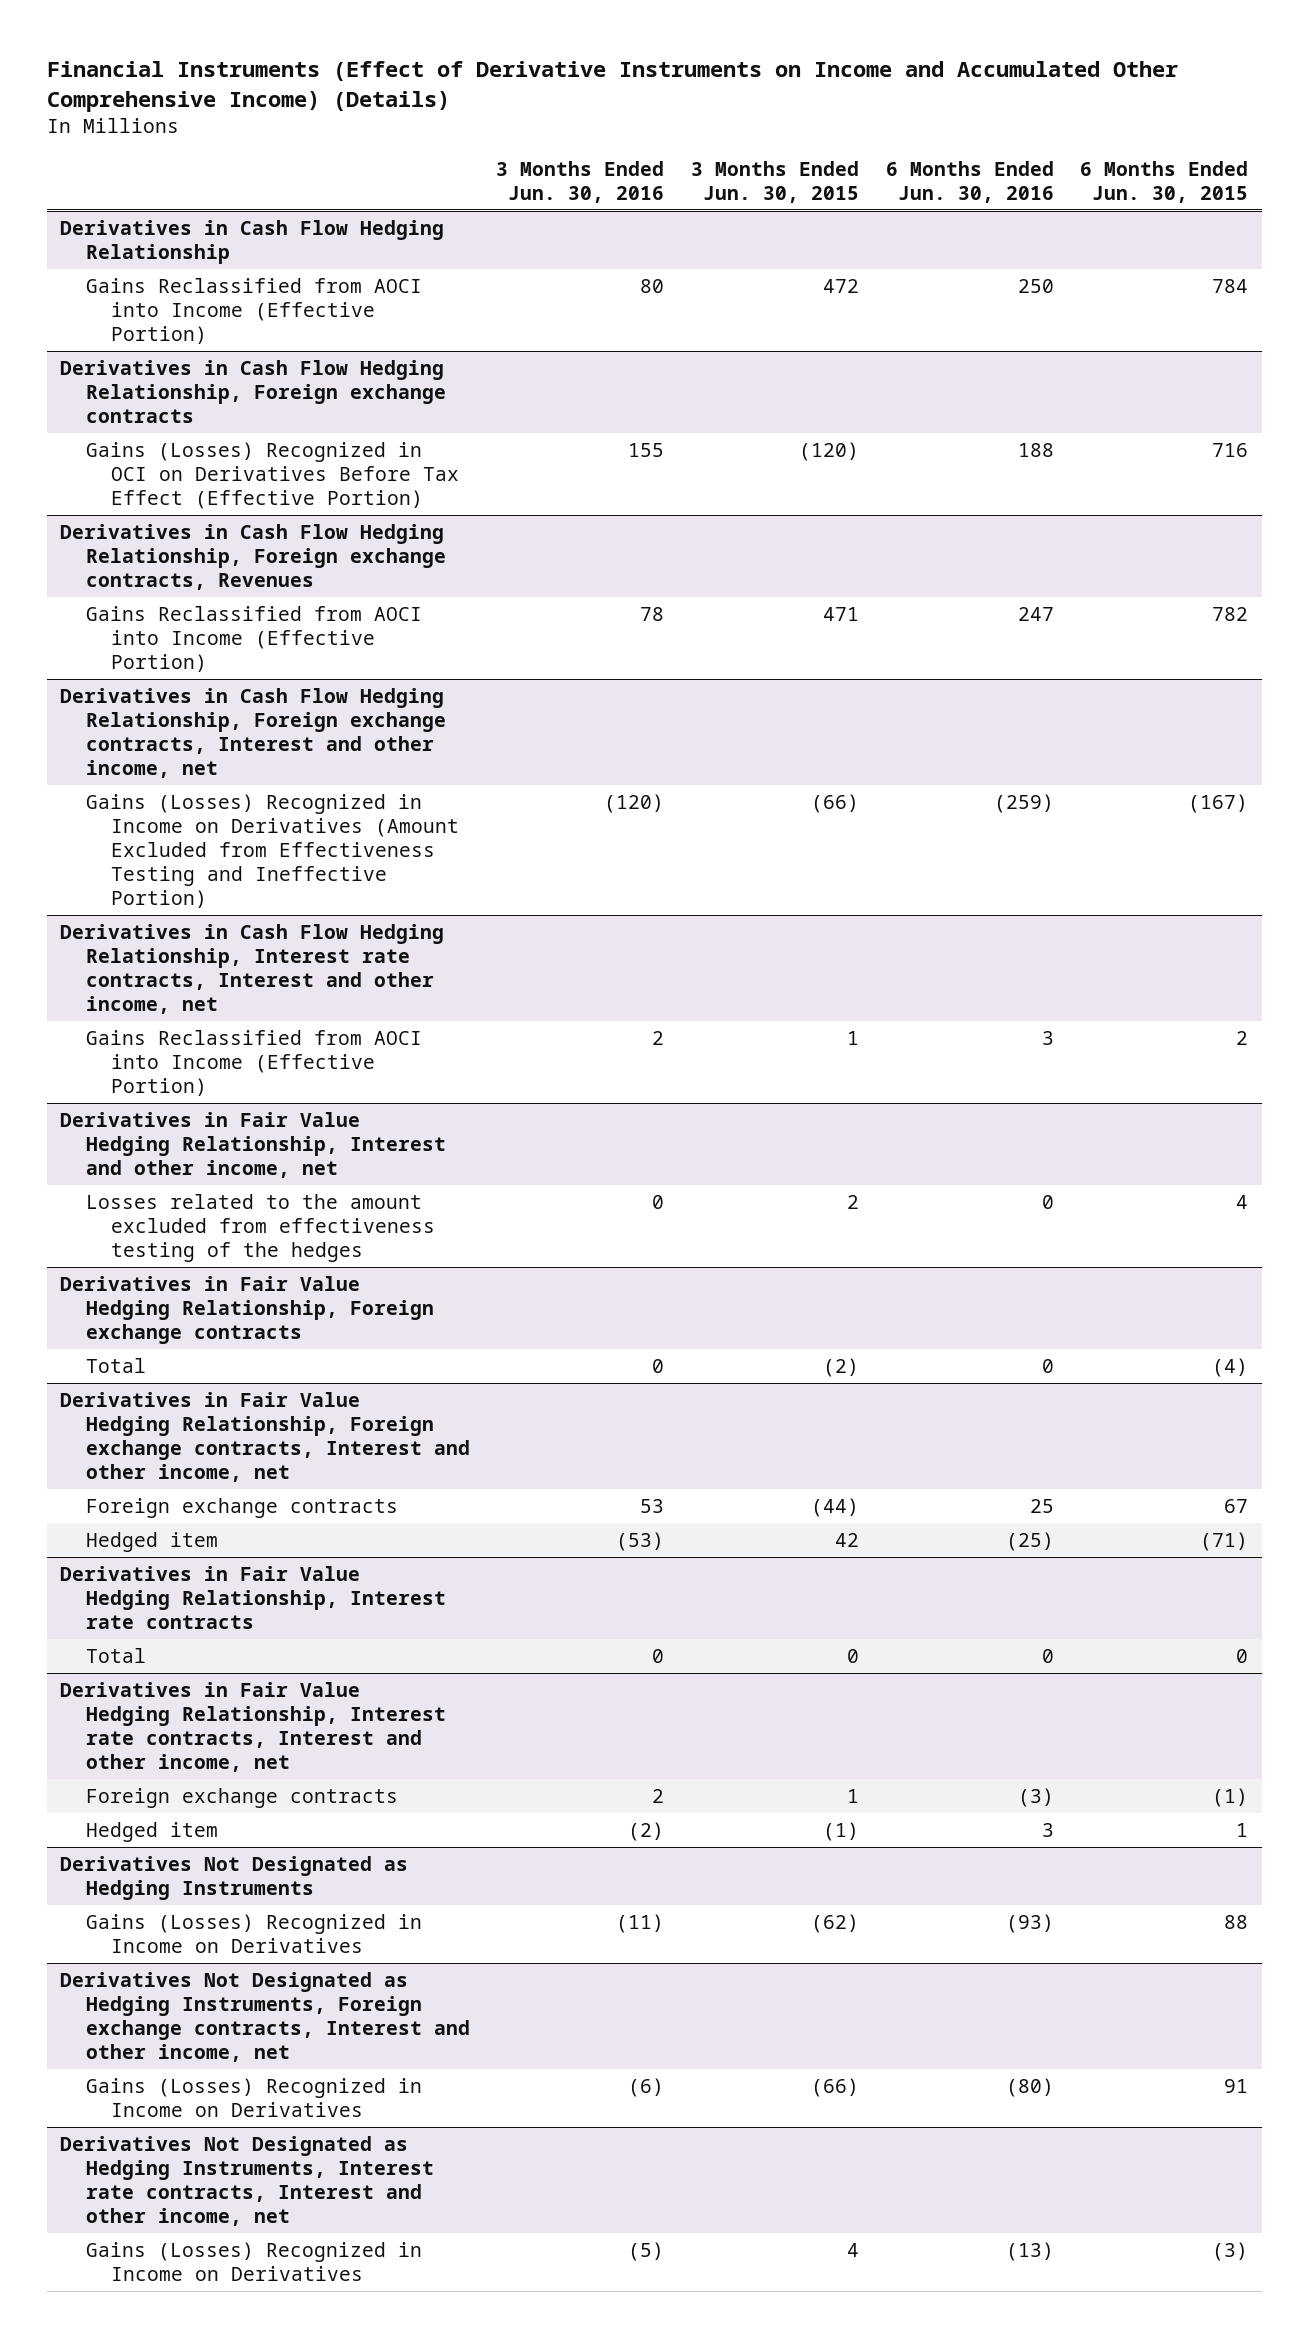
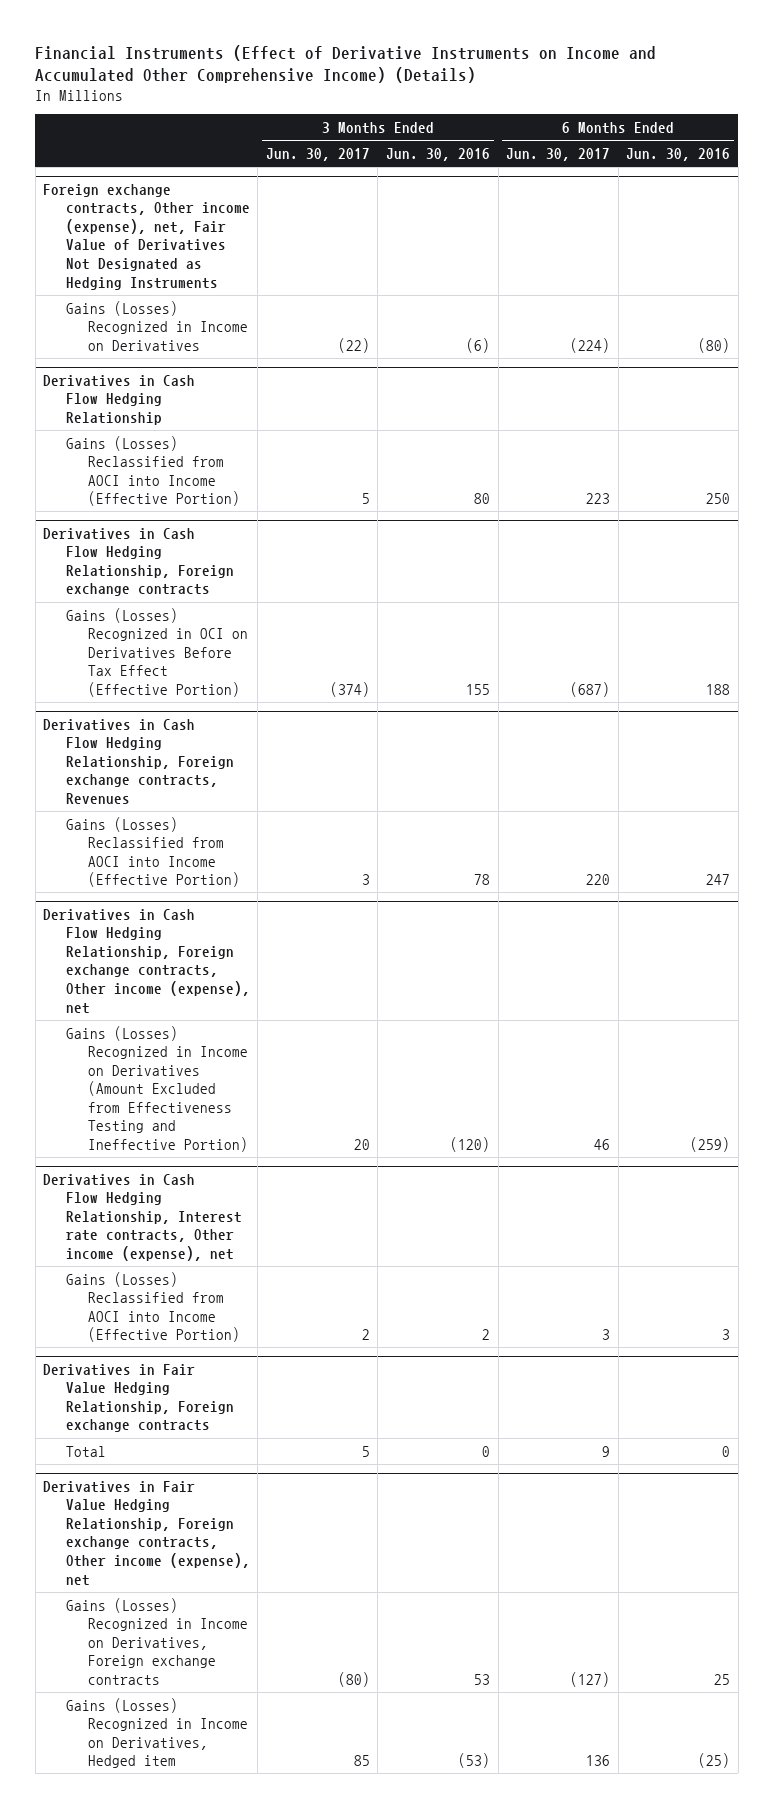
- | 3 Months Ended Jun. 30, 2016 | 3 Months Ended Jun. 30, 2015 | 6 Months Ended Jun. 30, 2016 | 6 Months Ended Jun. 30, 2015
+ | 3 Months Ended Jun. 30, 2017 | 3 Months Ended Jun. 30, 2016 | 6 Months Ended Jun. 30, 2017 | 6 Months Ended Jun. 30, 2016
+ Foreign exchange contracts, Other income (expense), net, Fair Value of Derivatives Not Designated as Hedging Instruments
+ Gains (Losses) Recognized in Income on Derivatives | (22) | (6) | (224) | (80)
@ Derivatives in Cash Flow Hedging Relationship
- Gains Reclassified from AOCI into Income (Effective Portion) | 80 | 472 | 250 | 784
+ Gains (Losses) Reclassified from AOCI into Income (Effective Portion) | 5 | 80 | 223 | 250
@ Derivatives in Cash Flow Hedging Relationship, Foreign exchange contracts, Revenues
- Gains Reclassified from AOCI into Income (Effective Portion) | 78 | 471 | 247 | 782
- Derivatives in Cash Flow Hedging Relationship, Foreign exchange contracts, Interest and other income, net
@ Derivatives in Cash Flow Hedging Relationship, Foreign exchange contracts, Revenues
+ Gains (Losses) Reclassified from AOCI into Income (Effective Portion) | 3 | 78 | 220 | 247
+ Derivatives in Cash Flow Hedging Relationship, Foreign exchange contracts, Other income (expense), net
- Derivatives in Cash Flow Hedging Relationship, Interest rate contracts, Interest and other income, net
- Gains Reclassified from AOCI into Income (Effective Portion) | 2 | 1 | 3 | 2
- Derivatives in Fair Value Hedging Relationship, Interest and other income, net
- Losses related to the amount excluded from effectiveness testing of the hedges | 0 | 2 | 0 | 4
+ Derivatives in Cash Flow Hedging Relationship, Interest rate contracts, Other income (expense), net
+ Gains (Losses) Reclassified from AOCI into Income (Effective Portion) | 2 | 2 | 3 | 3
- Derivatives in Fair Value Hedging Relationship, Foreign exchange contracts, Interest and other income, net
- Foreign exchange contracts | 53 | (44) | 25 | 67
- Hedged item | (53) | 42 | (25) | (71)
- Derivatives in Fair Value Hedging Relationship, Interest rate contracts
- Total | 0 | 0 | 0 | 0
- Derivatives in Fair Value Hedging Relationship, Interest rate contracts, Interest and other income, net
- Foreign exchange contracts | 2 | 1 | (3) | (1)
- Hedged item | (2) | (1) | 3 | 1
- Derivatives Not Designated as Hedging Instruments
- Gains (Losses) Recognized in Income on Derivatives | (11) | (62) | (93) | 88
- Derivatives Not Designated as Hedging Instruments, Foreign exchange contracts, Interest and other income, net
- Gains (Losses) Recognized in Income on Derivatives | (6) | (66) | (80) | 91
- Derivatives Not Designated as Hedging Instruments, Interest rate contracts, Interest and other income, net
- Gains (Losses) Recognized in Income on Derivatives | (5) | 4 | (13) | (3)
+ Derivatives in Fair Value Hedging Relationship, Foreign exchange contracts, Other income (expense), net
+ Gains (Losses) Recognized in Income on Derivatives, Foreign exchange contracts | (80) | 53 | (127) | 25
+ Gains (Losses) Recognized in Income on Derivatives, Hedged item | 85 | (53) | 136 | (25)

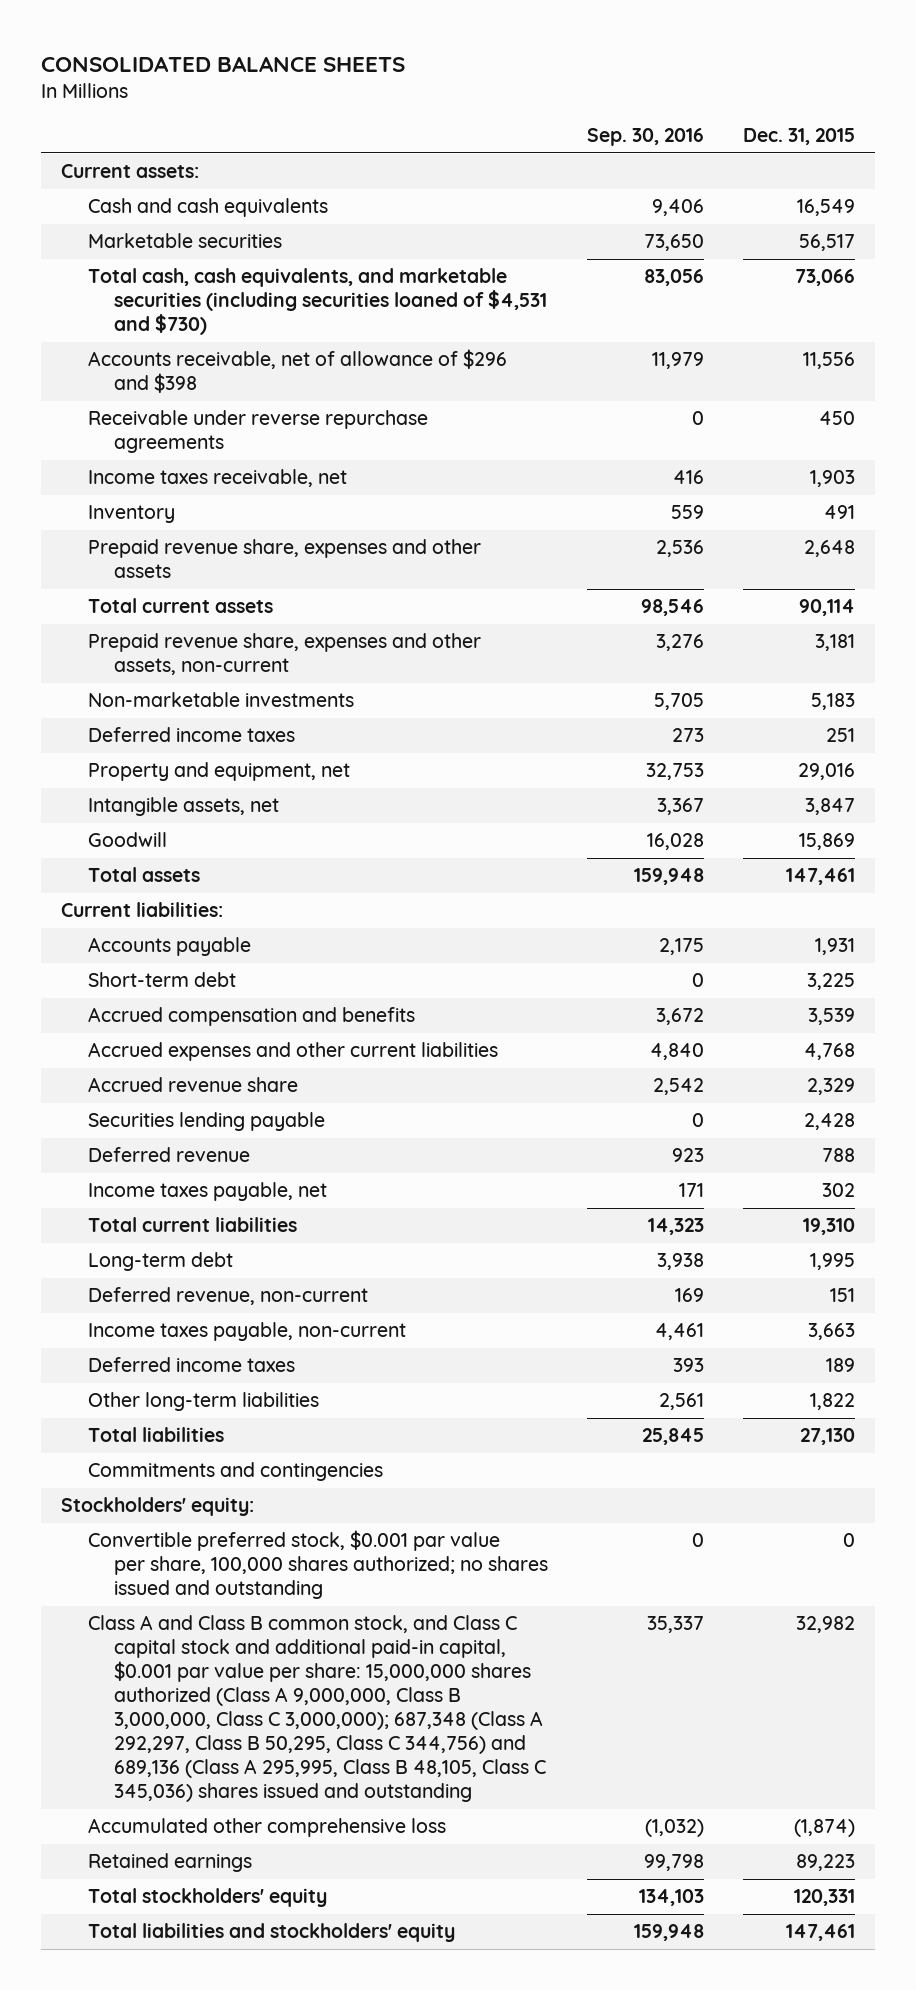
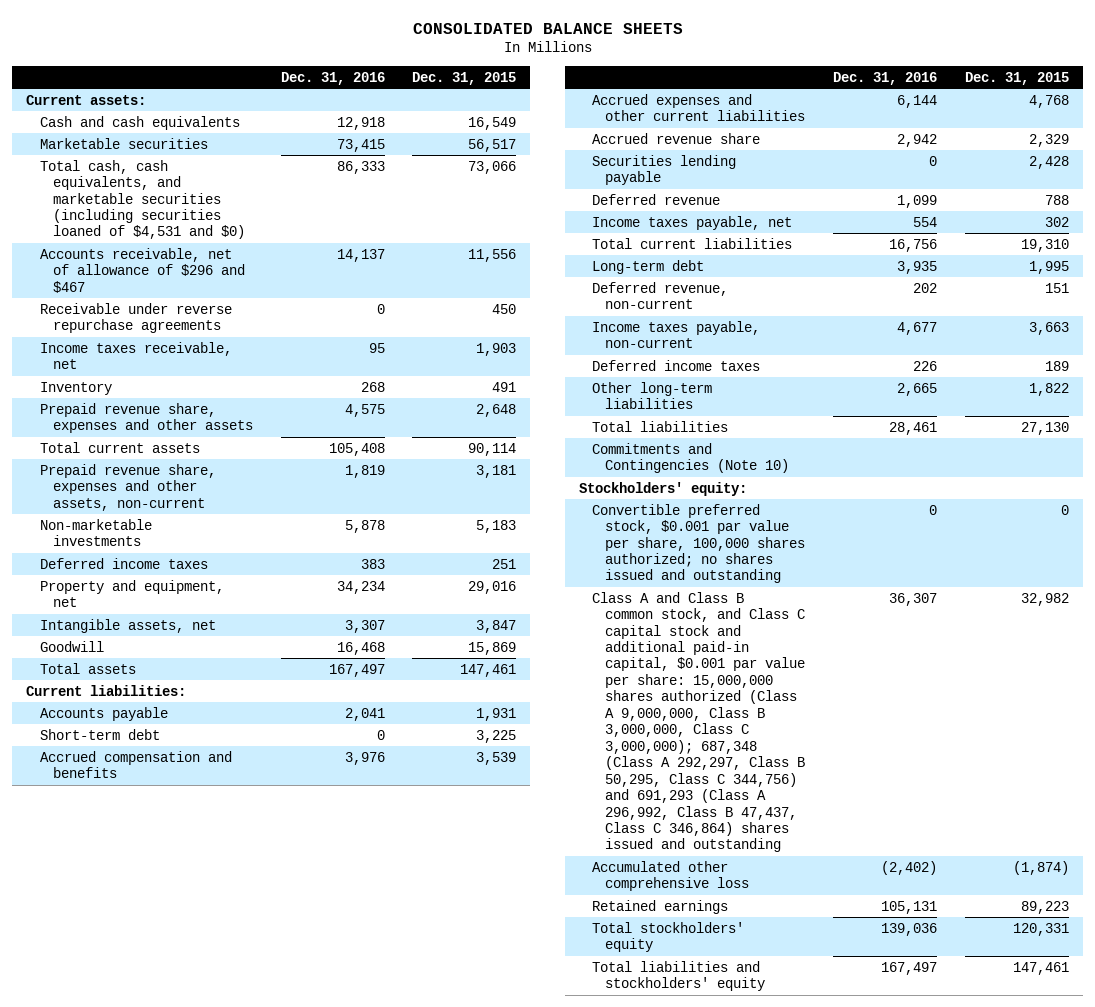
- | Sep. 30, 2016 | Dec. 31, 2015
+ | Dec. 31, 2016 | Dec. 31, 2015
- Total cash, cash equivalents, and marketable securities (including securities loaned of $4,531 and $730) | 83,056 | 73,066
- Accounts receivable, net of allowance of $296 and $398 | 11,979 | 11,556
+ Total cash, cash equivalents, and marketable securities (including securities loaned of $4,531 and $0) | 86,333 | 73,066
+ Accounts receivable, net of allowance of $296 and $467 | 14,137 | 11,556
- Commitments and contingencies
+ Commitments and Contingencies (Note 10)
- Class A and Class B common stock, and Class C capital stock and additional paid-in capital, $0.001 par value per share: 15,000,000 shares authorized (Class A 9,000,000, Class B 3,000,000, Class C 3,000,000); 687,348 (Class A 292,297, Class B 50,295, Class C 344,756) and 689,136 (Class A 295,995, Class B 48,105, Class C 345,036) shares issued and outstanding | 35,337 | 32,982
+ Class A and Class B common stock, and Class C capital stock and additional paid-in capital, $0.001 par value per share: 15,000,000 shares authorized (Class A 9,000,000, Class B 3,000,000, Class C 3,000,000); 687,348 (Class A 292,297, Class B 50,295, Class C 344,756) and 691,293 (Class A 296,992, Class B 47,437, Class C 346,864) shares issued and outstanding | 36,307 | 32,982

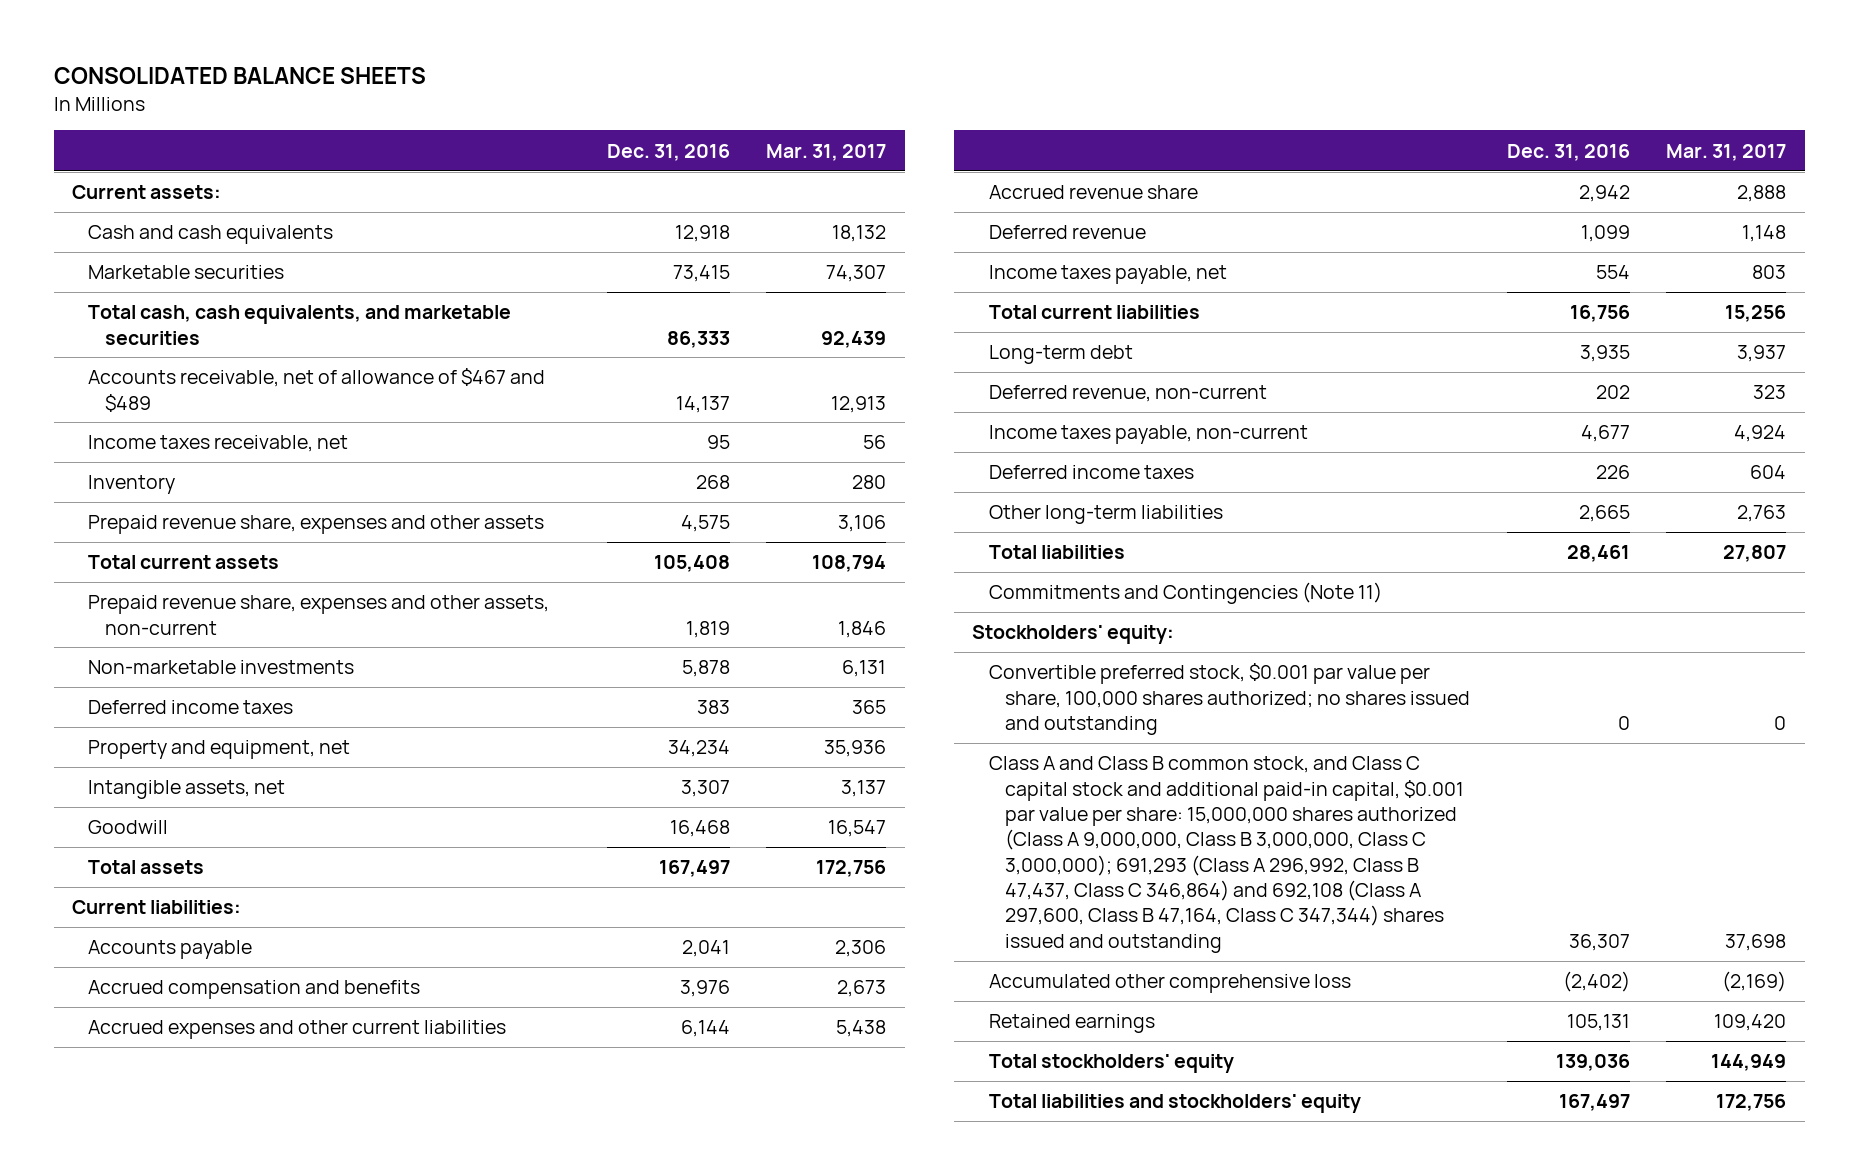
- | Dec. 31, 2016 | Dec. 31, 2015
+ | Dec. 31, 2016 | Mar. 31, 2017
- Total cash, cash equivalents, and marketable securities (including securities loaned of $4,531 and $0) | 86,333 | 73,066
- Accounts receivable, net of allowance of $296 and $467 | 14,137 | 11,556
- Receivable under reverse repurchase agreements | 0 | 450
+ Total cash, cash equivalents, and marketable securities | 86,333 | 92,439
+ Accounts receivable, net of allowance of $467 and $489 | 14,137 | 12,913
- Short-term debt | 0 | 3,225
- Securities lending payable | 0 | 2,428
- Commitments and Contingencies (Note 10)
+ Commitments and Contingencies (Note 11)
- Class A and Class B common stock, and Class C capital stock and additional paid-in capital, $0.001 par value per share: 15,000,000 shares authorized (Class A 9,000,000, Class B 3,000,000, Class C 3,000,000); 687,348 (Class A 292,297, Class B 50,295, Class C 344,756) and 691,293 (Class A 296,992, Class B 47,437, Class C 346,864) shares issued and outstanding | 36,307 | 32,982
+ Class A and Class B common stock, and Class C capital stock and additional paid-in capital, $0.001 par value per share: 15,000,000 shares authorized (Class A 9,000,000, Class B 3,000,000, Class C 3,000,000); 691,293 (Class A 296,992, Class B 47,437, Class C 346,864) and 692,108 (Class A 297,600, Class B 47,164, Class C 347,344) shares issued and outstanding | 36,307 | 37,698

